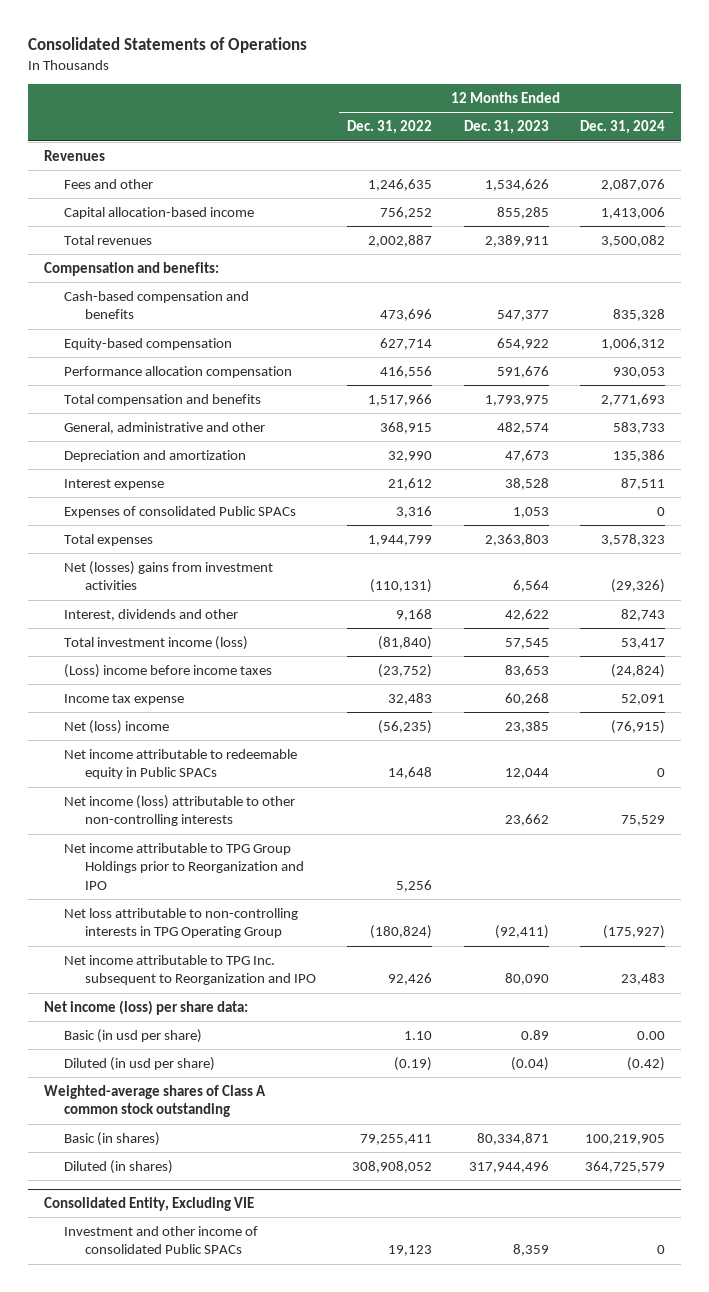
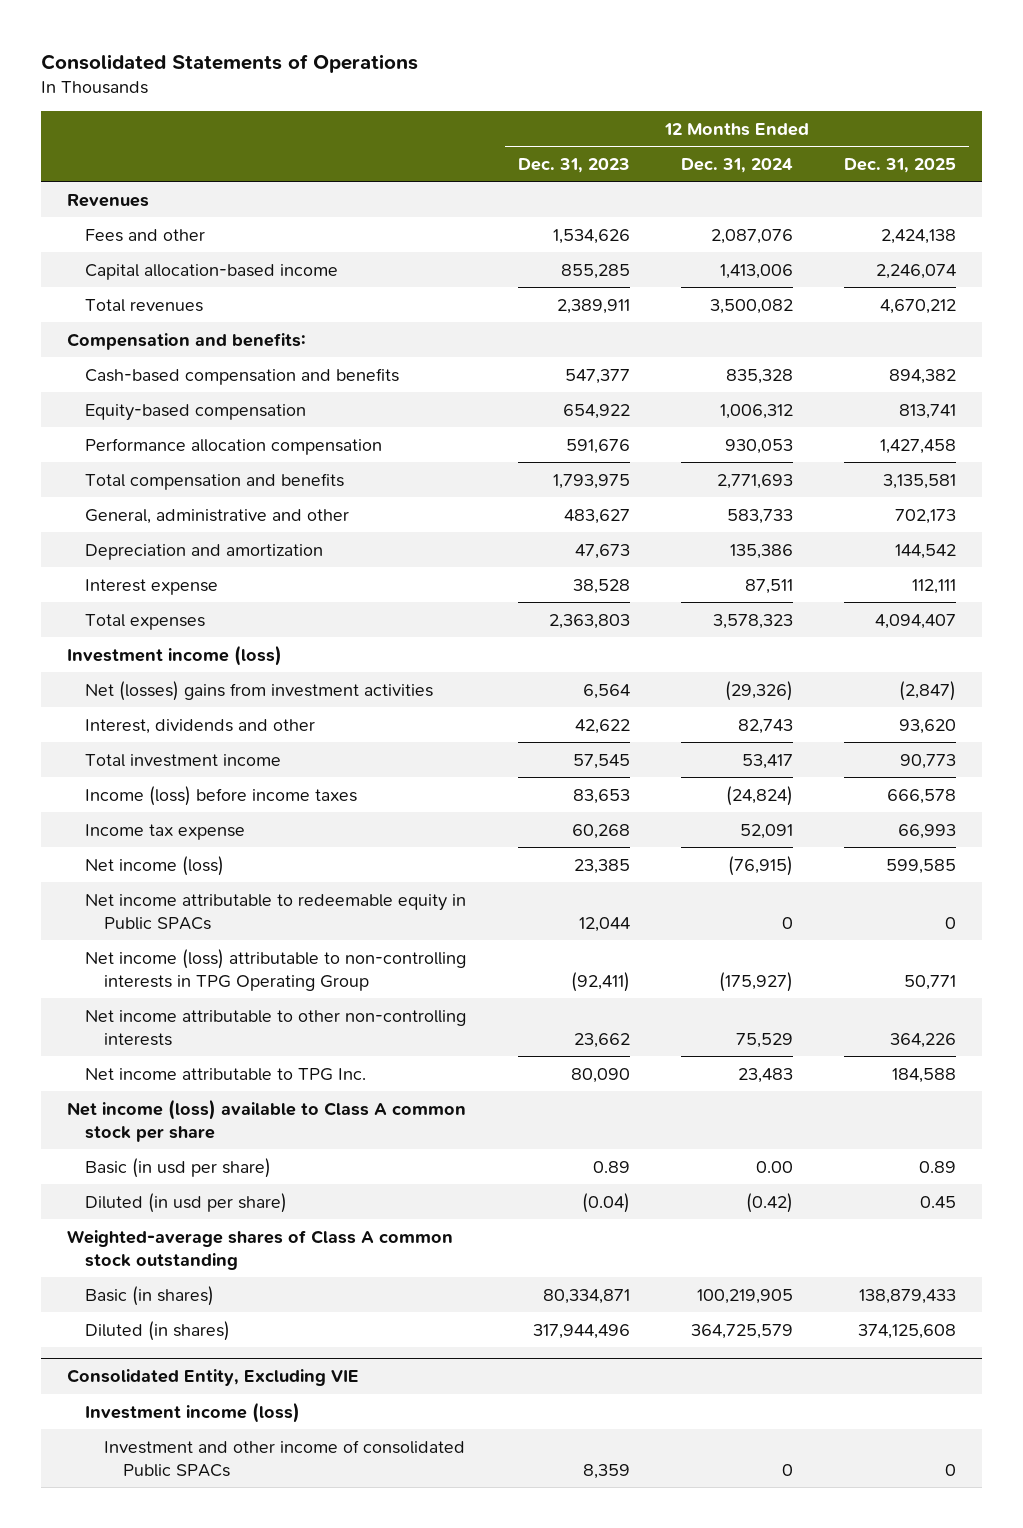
- | 12 Months Ended Dec. 31, 2022 | 12 Months Ended Dec. 31, 2023 | 12 Months Ended Dec. 31, 2024
+ | 12 Months Ended Dec. 31, 2023 | 12 Months Ended Dec. 31, 2024 | 12 Months Ended Dec. 31, 2025
- General, administrative and other | 368,915 | 482,574 | 583,733
+ General, administrative and other | 483,627 | 583,733 | 702,173
- Expenses of consolidated Public SPACs | 3,316 | 1,053 | 0
+ Investment income (loss)
- Total investment income (loss) | (81,840) | 57,545 | 53,417
- (Loss) income before income taxes | (23,752) | 83,653 | (24,824)
+ Total investment income | 57,545 | 53,417 | 90,773
+ Income (loss) before income taxes | 83,653 | (24,824) | 666,578
- Net (loss) income | (56,235) | 23,385 | (76,915)
+ Net income (loss) | 23,385 | (76,915) | 599,585
- Net income (loss) attributable to other non-controlling interests | | 23,662 | 75,529
- Net income attributable to TPG Group Holdings prior to Reorganization and IPO | 5,256 | |
- Net loss attributable to non-controlling interests in TPG Operating Group | (180,824) | (92,411) | (175,927)
- Net income attributable to TPG Inc. subsequent to Reorganization and IPO | 92,426 | 80,090 | 23,483
- Net income (loss) per share data:
+ Net income (loss) attributable to non-controlling interests in TPG Operating Group | (92,411) | (175,927) | 50,771
+ Net income attributable to other non-controlling interests | 23,662 | 75,529 | 364,226
+ Net income attributable to TPG Inc. | 80,090 | 23,483 | 184,588
+ Net income (loss) available to Class A common stock per share
@ Consolidated Entity, Excluding VIE
+ Investment income (loss)

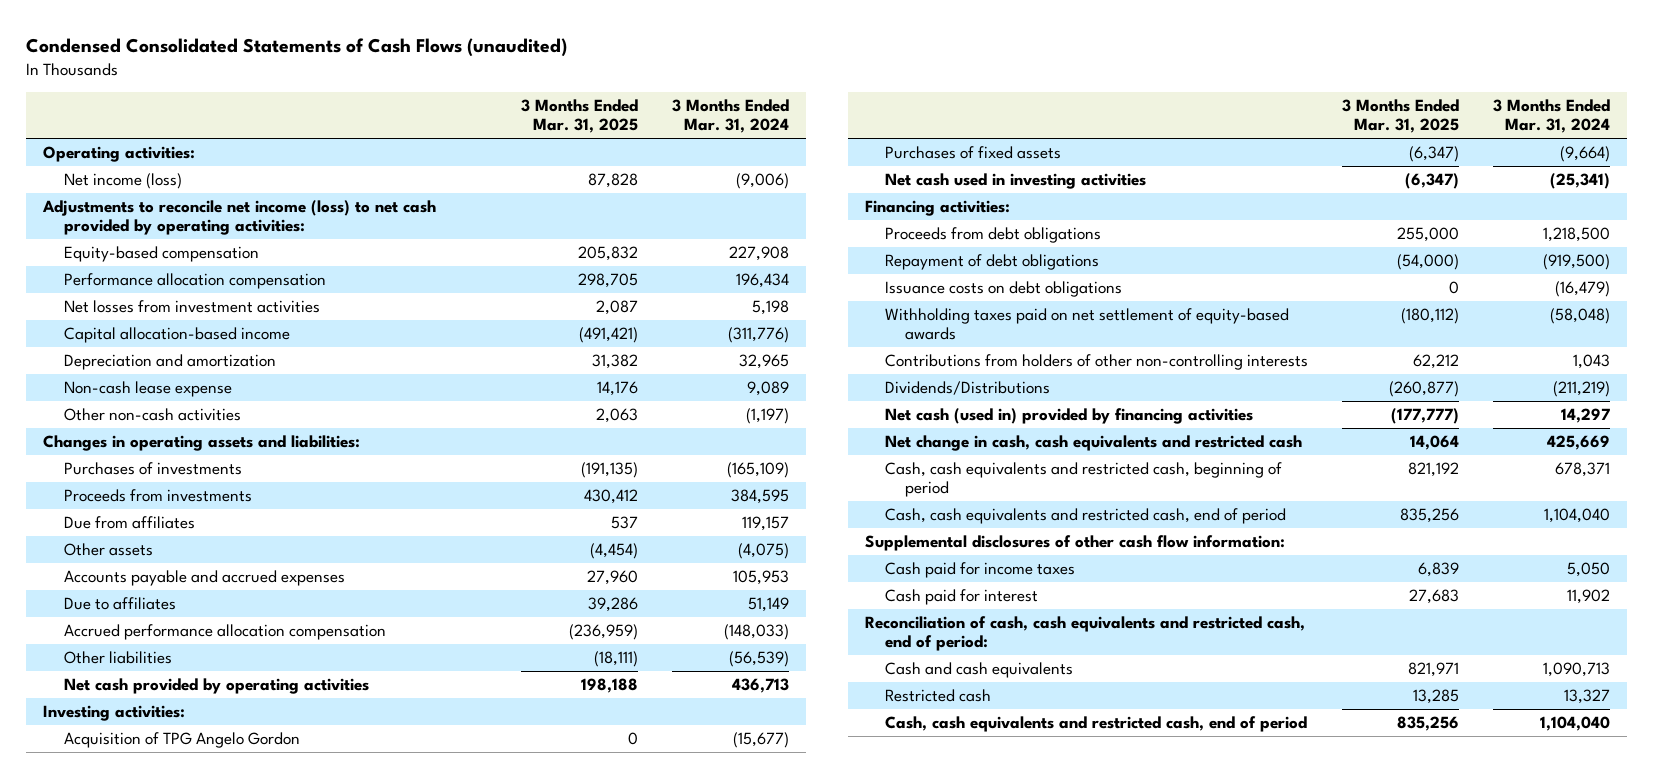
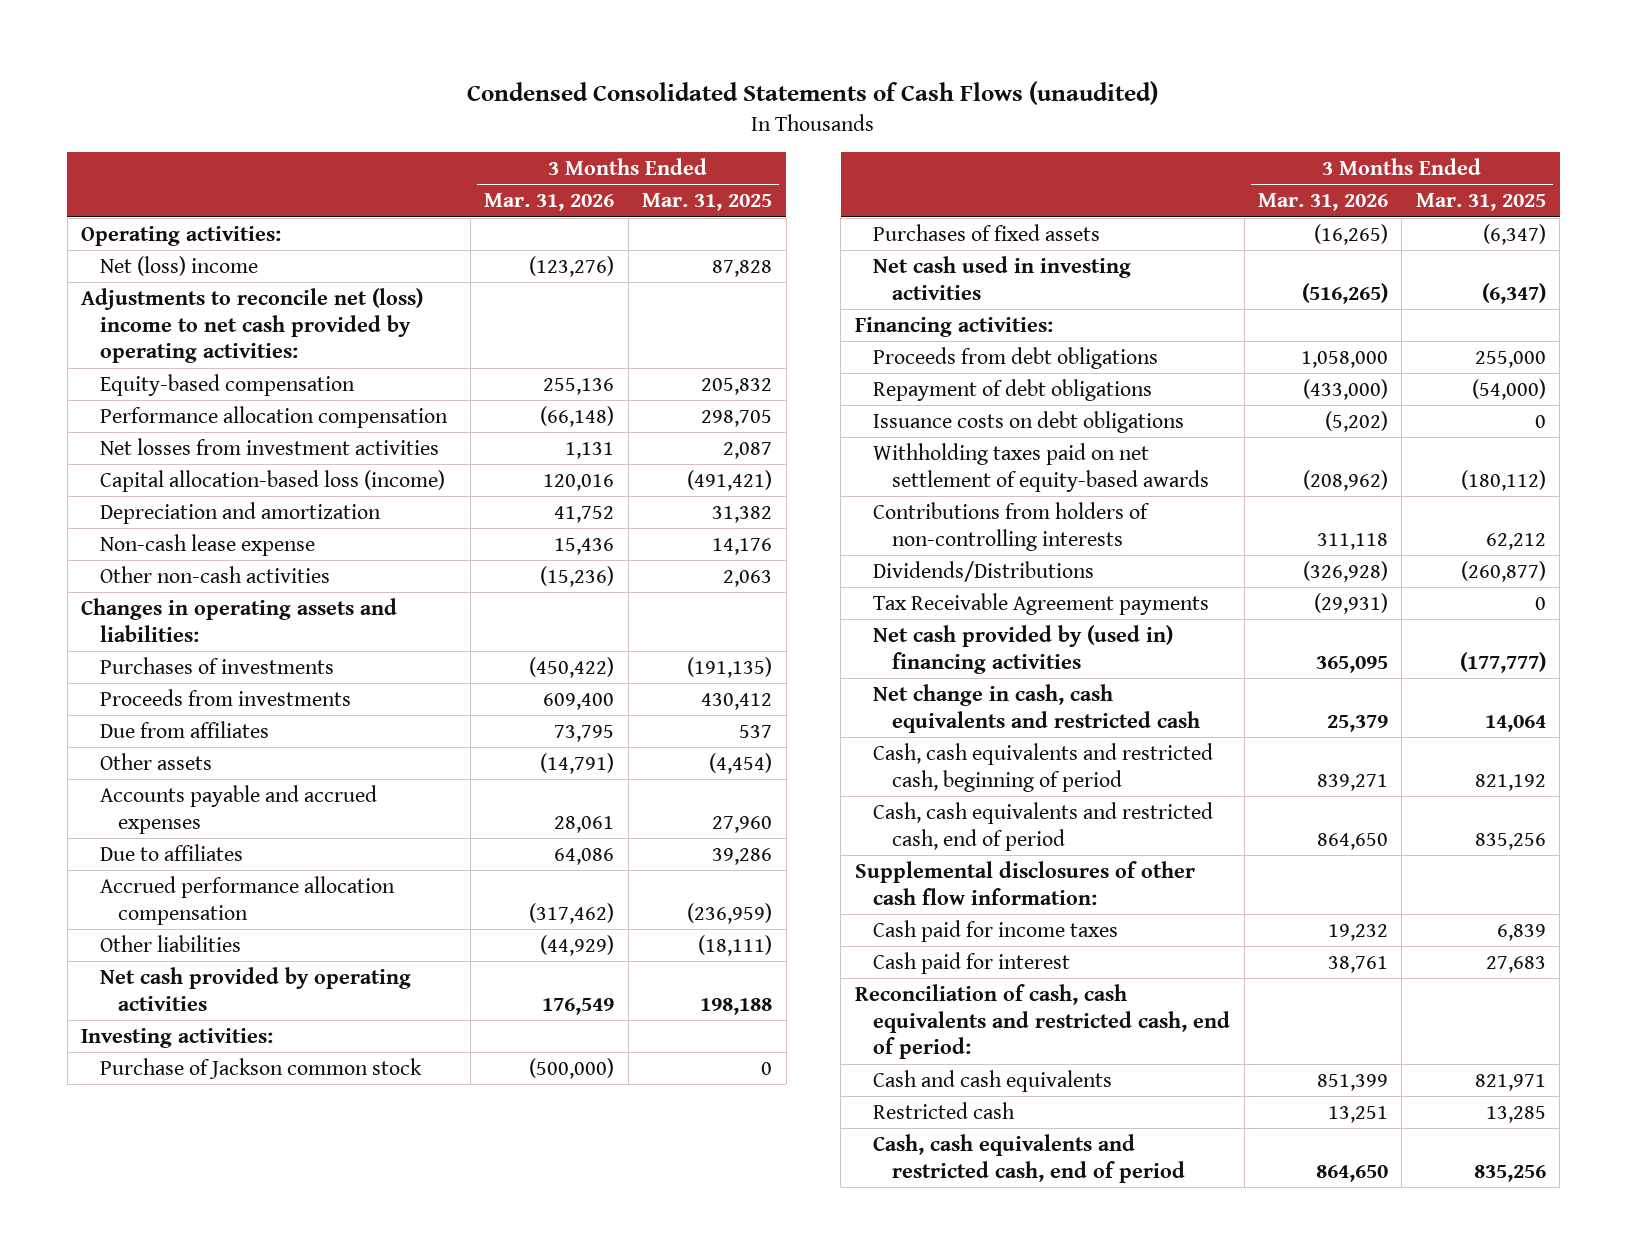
- | 3 Months Ended Mar. 31, 2025 | 3 Months Ended Mar. 31, 2024
+ | 3 Months Ended Mar. 31, 2026 | 3 Months Ended Mar. 31, 2025
- Net income (loss) | 87,828 | (9,006)
- Adjustments to reconcile net income (loss) to net cash provided by operating activities:
+ Net (loss) income | (123,276) | 87,828
+ Adjustments to reconcile net (loss) income to net cash provided by operating activities:
- Capital allocation-based income | (491,421) | (311,776)
+ Capital allocation-based loss (income) | 120,016 | (491,421)
- Acquisition of TPG Angelo Gordon | 0 | (15,677)
+ Purchase of Jackson common stock | (500,000) | 0
- Contributions from holders of other non-controlling interests | 62,212 | 1,043
+ Contributions from holders of non-controlling interests | 311,118 | 62,212
- Net cash (used in) provided by financing activities | (177,777) | 14,297
+ Tax Receivable Agreement payments | (29,931) | 0
+ Net cash provided by (used in) financing activities | 365,095 | (177,777)

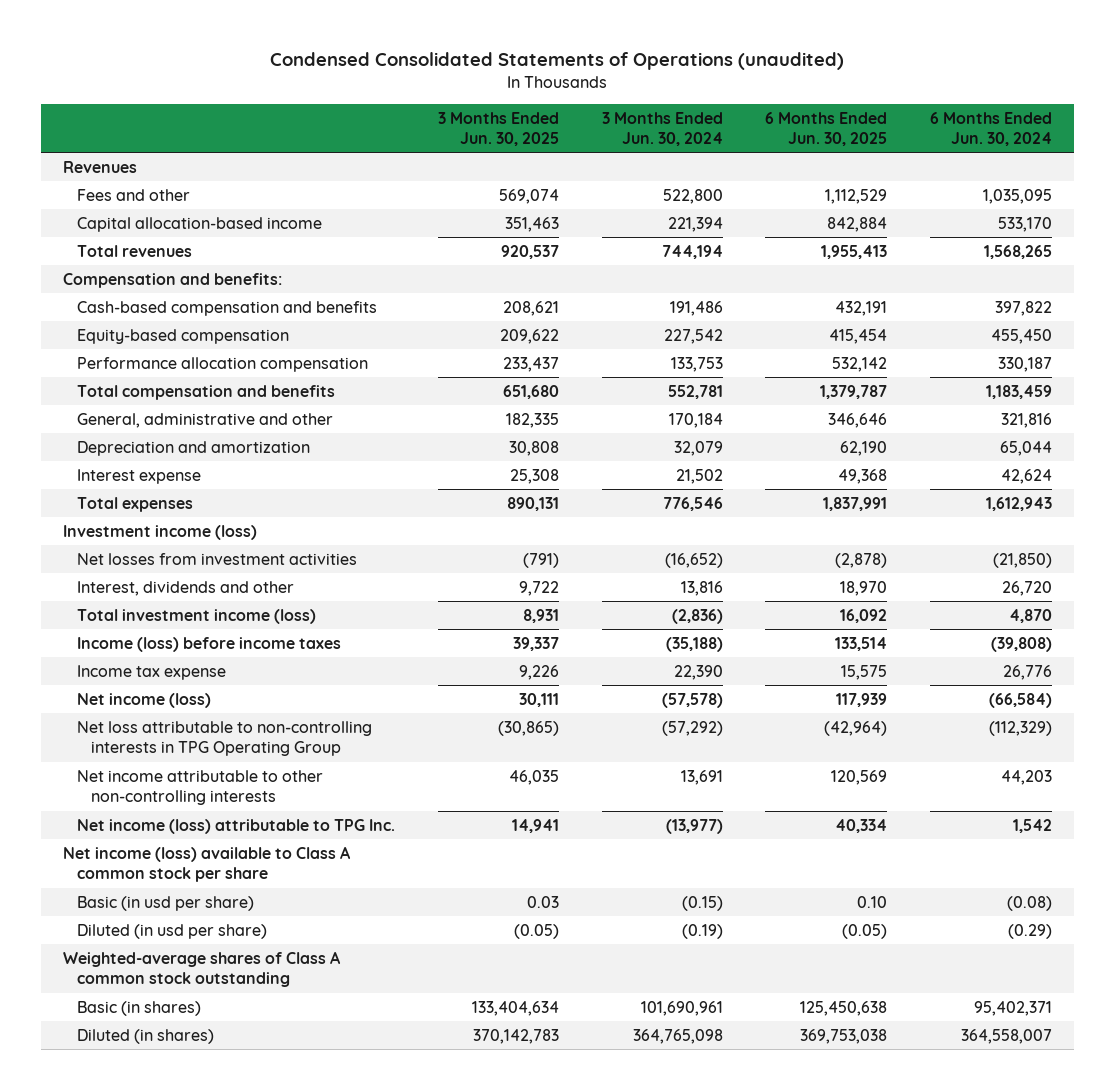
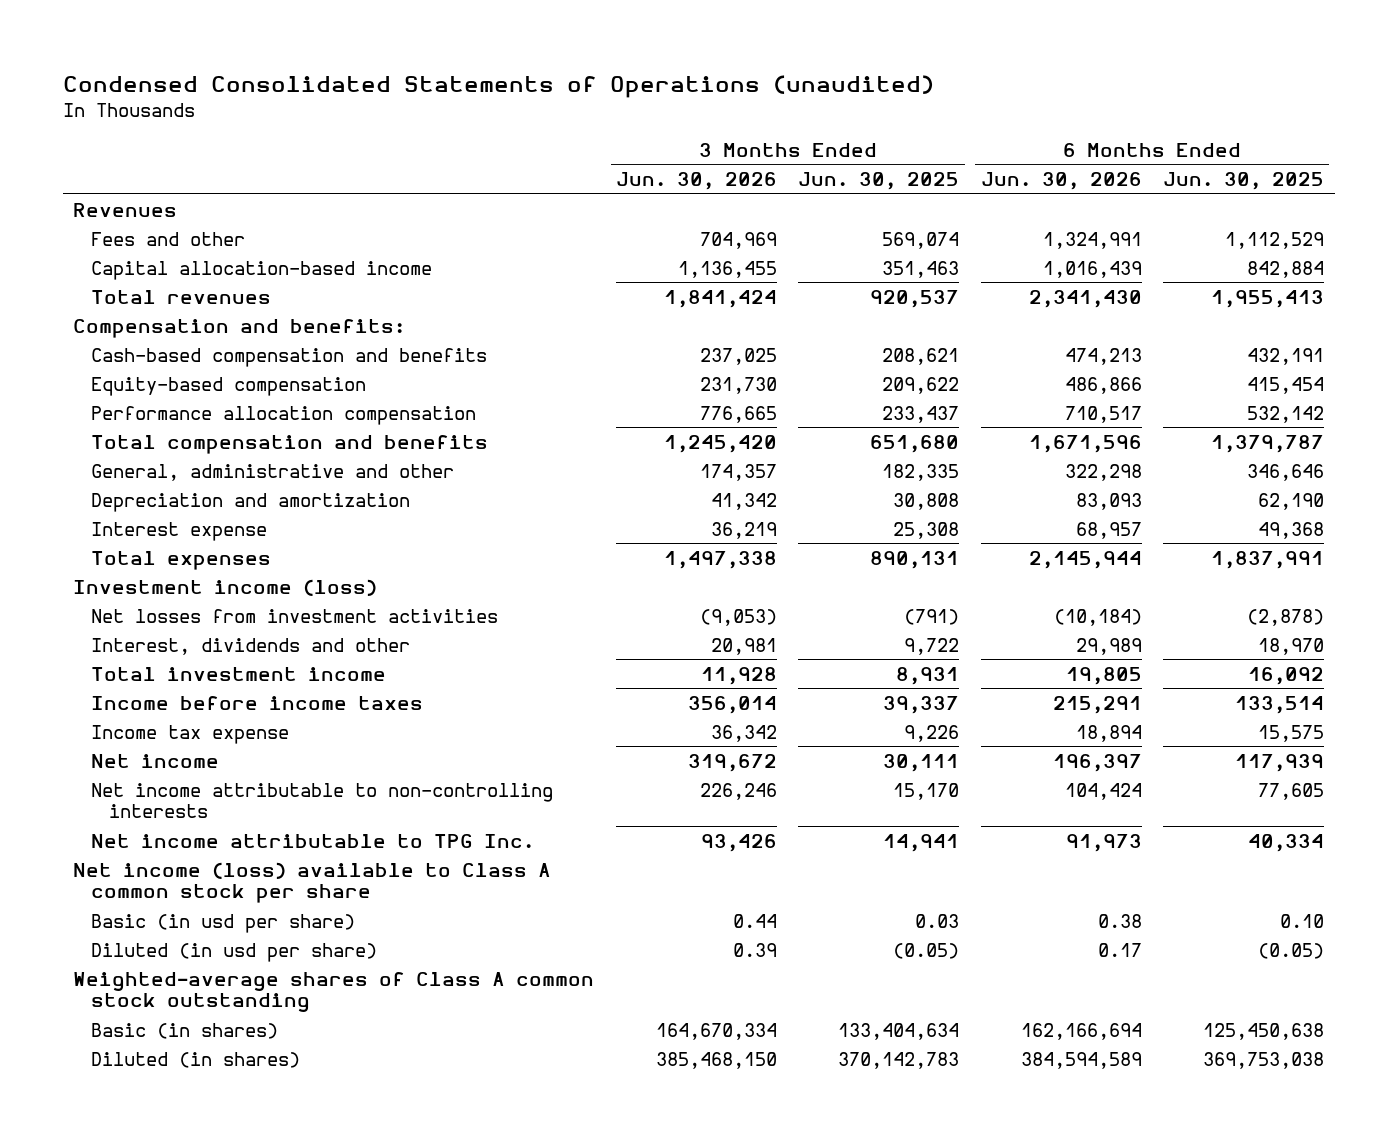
- | 3 Months Ended Jun. 30, 2025 | 3 Months Ended Jun. 30, 2024 | 6 Months Ended Jun. 30, 2025 | 6 Months Ended Jun. 30, 2024
+ | 3 Months Ended Jun. 30, 2026 | 3 Months Ended Jun. 30, 2025 | 6 Months Ended Jun. 30, 2026 | 6 Months Ended Jun. 30, 2025
- Total investment income (loss) | 8,931 | (2,836) | 16,092 | 4,870
- Income (loss) before income taxes | 39,337 | (35,188) | 133,514 | (39,808)
+ Total investment income | 11,928 | 8,931 | 19,805 | 16,092
+ Income before income taxes | 356,014 | 39,337 | 215,291 | 133,514
- Net income (loss) | 30,111 | (57,578) | 117,939 | (66,584)
- Net loss attributable to non-controlling interests in TPG Operating Group | (30,865) | (57,292) | (42,964) | (112,329)
- Net income attributable to other non-controlling interests | 46,035 | 13,691 | 120,569 | 44,203
- Net income (loss) attributable to TPG Inc. | 14,941 | (13,977) | 40,334 | 1,542
+ Net income | 319,672 | 30,111 | 196,397 | 117,939
+ Net income attributable to non-controlling interests | 226,246 | 15,170 | 104,424 | 77,605
+ Net income attributable to TPG Inc. | 93,426 | 14,941 | 91,973 | 40,334

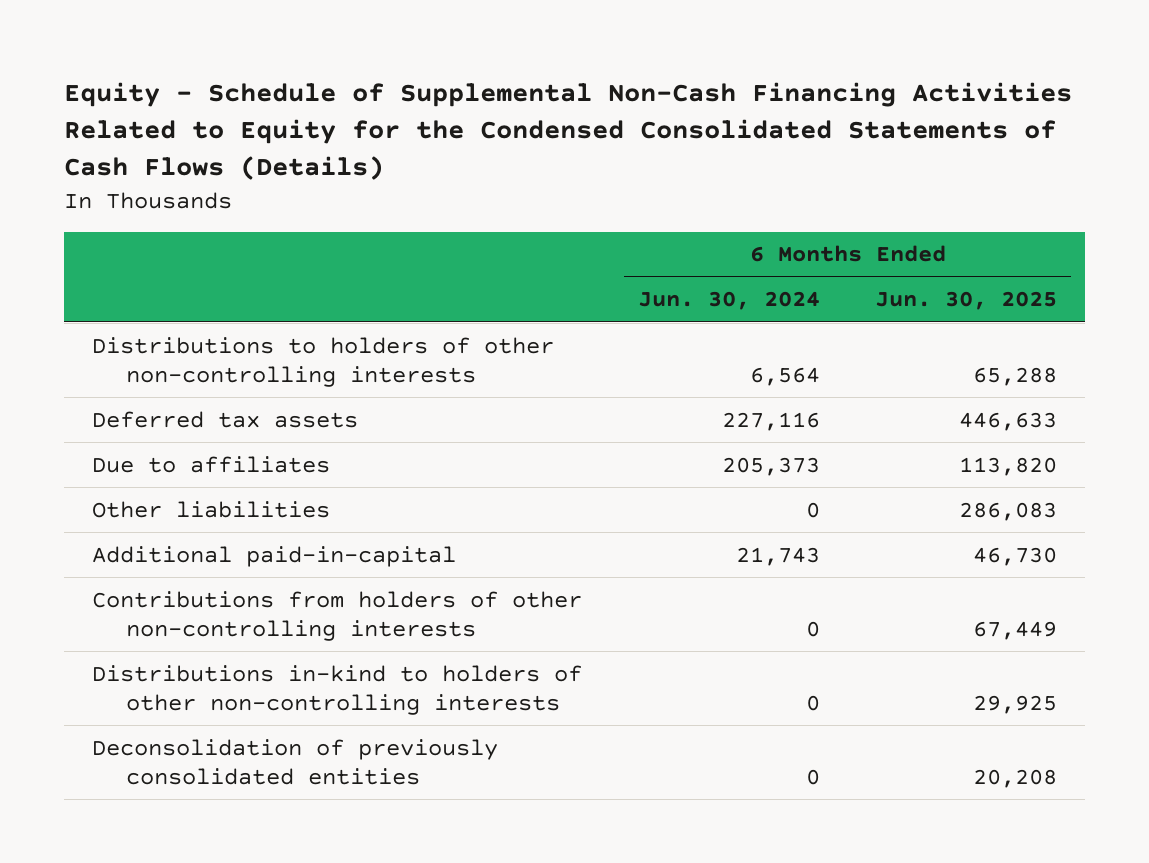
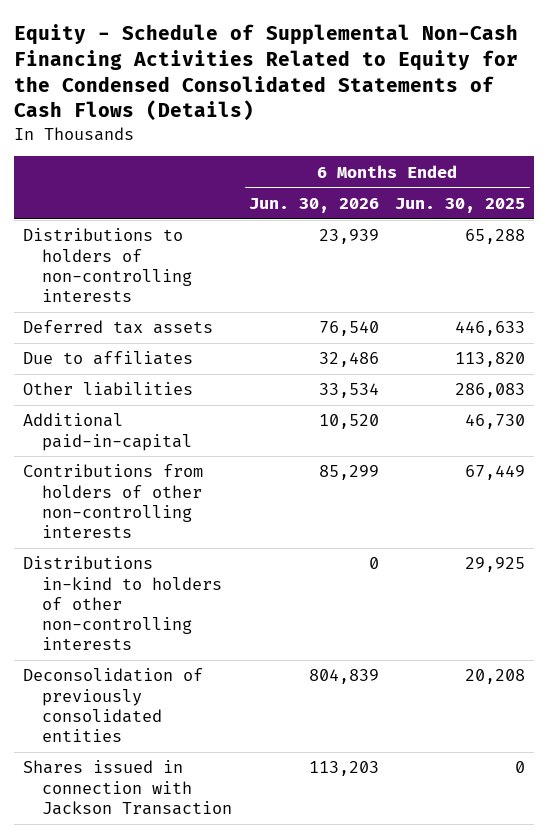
- | 6 Months Ended Jun. 30, 2024 | 6 Months Ended Jun. 30, 2025
+ | 6 Months Ended Jun. 30, 2026 | 6 Months Ended Jun. 30, 2025
- Distributions to holders of other non-controlling interests | 6,564 | 65,288
+ Distributions to holders of non-controlling interests | 23,939 | 65,288
+ Shares issued in connection with Jackson Transaction | 113,203 | 0

